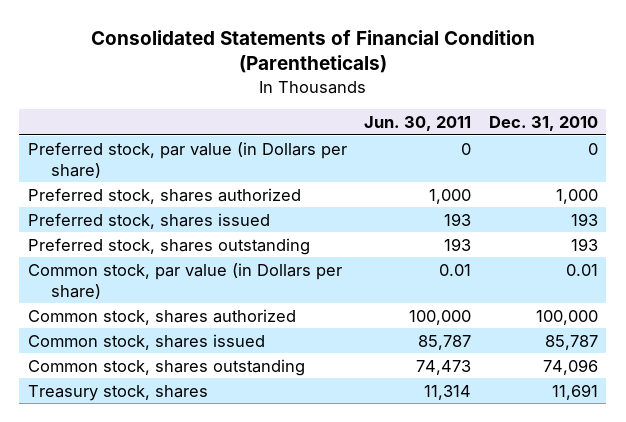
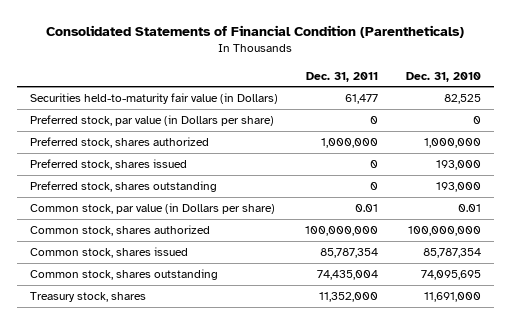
- | Jun. 30, 2011 | Dec. 31, 2010
+ | Dec. 31, 2011 | Dec. 31, 2010
+ Securities held-to-maturity fair value (in Dollars) | 61,477 | 82,525
- Preferred stock, shares authorized | 1,000 | 1,000
- Preferred stock, shares issued | 193 | 193
- Preferred stock, shares outstanding | 193 | 193
+ Preferred stock, shares authorized | 1,000,000 | 1,000,000
+ Preferred stock, shares issued | 0 | 193,000
+ Preferred stock, shares outstanding | 0 | 193,000
- Common stock, shares authorized | 100,000 | 100,000
- Common stock, shares issued | 85,787 | 85,787
- Common stock, shares outstanding | 74,473 | 74,096
- Treasury stock, shares | 11,314 | 11,691
+ Common stock, shares authorized | 100,000,000 | 100,000,000
+ Common stock, shares issued | 85,787,354 | 85,787,354
+ Common stock, shares outstanding | 74,435,004 | 74,095,695
+ Treasury stock, shares | 11,352,000 | 11,691,000

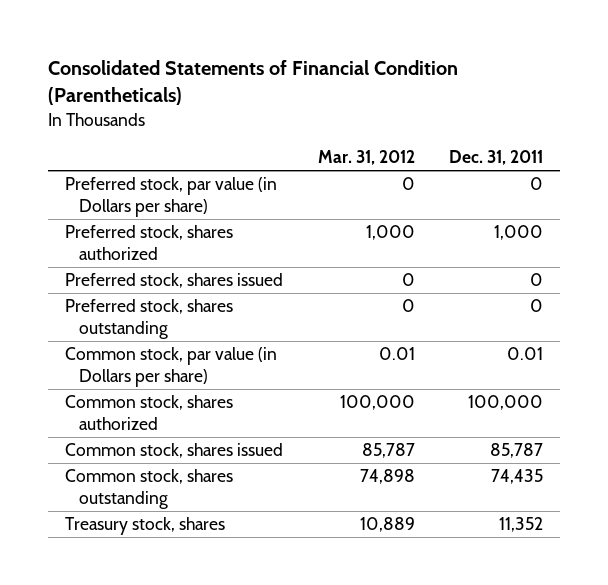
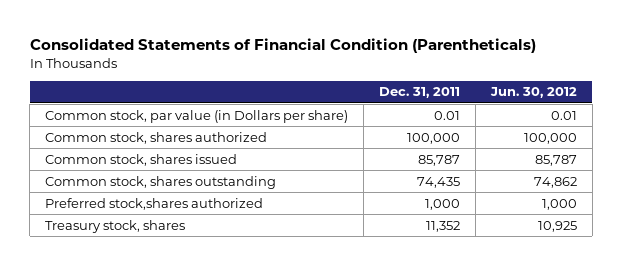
- | Mar. 31, 2012 | Dec. 31, 2011
+ | Dec. 31, 2011 | Jun. 30, 2012
- Preferred stock, par value (in Dollars per share) | 0 | 0
- Preferred stock, shares authorized | 1,000 | 1,000
- Preferred stock, shares issued | 0 | 0
- Preferred stock, shares outstanding | 0 | 0
+ Preferred stock,shares authorized | 1,000 | 1,000

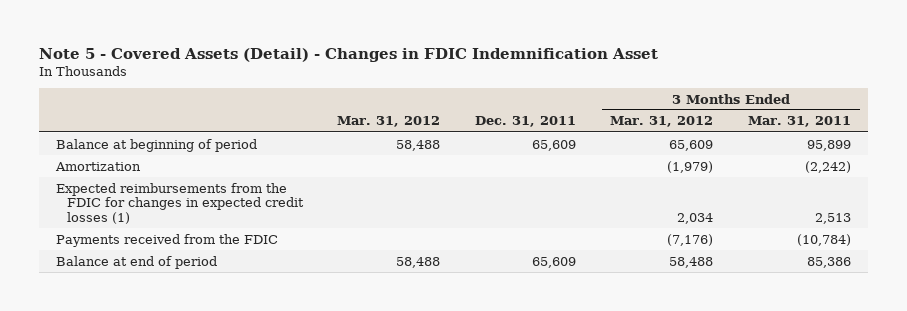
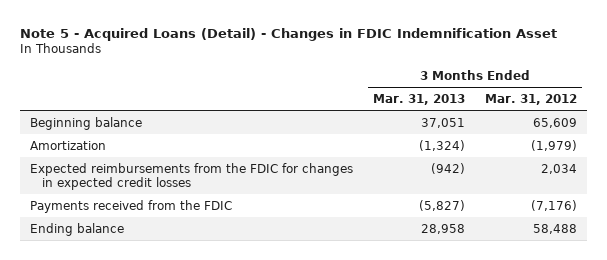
- Note 5 - Covered Assets (Detail) - Changes in FDIC Indemnification Asset
+ Note 5 - Acquired Loans (Detail) - Changes in FDIC Indemnification Asset
- | Mar. 31, 2012 | Dec. 31, 2011 | 3 Months Ended Mar. 31, 2012 | 3 Months Ended Mar. 31, 2011
+ | 3 Months Ended Mar. 31, 2013 | 3 Months Ended Mar. 31, 2012
- Balance at beginning of period | 58,488 | 65,609 | 65,609 | 95,899
+ Beginning balance | 37,051 | 65,609
- Expected reimbursements from the FDIC for changes in expected credit losses (1) | | | 2,034 | 2,513
+ Expected reimbursements from the FDIC for changes in expected credit losses | (942) | 2,034
- Balance at end of period | 58,488 | 65,609 | 58,488 | 85,386
+ Ending balance | 28,958 | 58,488

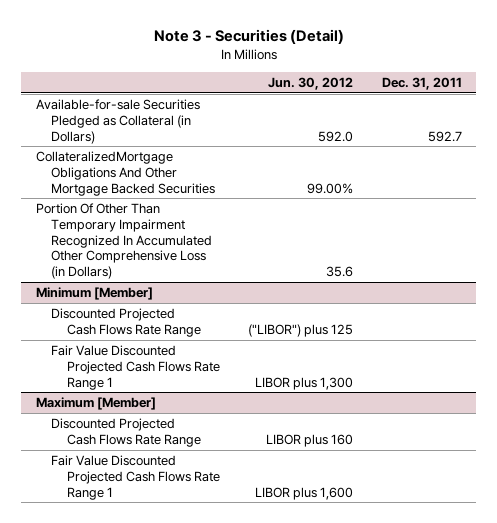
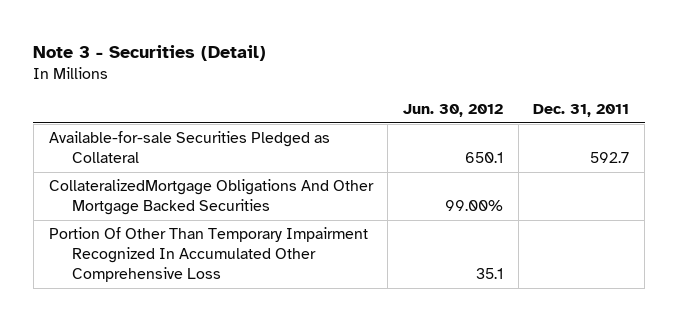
- Available-for-sale Securities Pledged as Collateral (in Dollars) | 592.0 | 592.7
+ Available-for-sale Securities Pledged as Collateral | 650.1 | 592.7
- Portion Of Other Than Temporary Impairment Recognized In Accumulated Other Comprehensive Loss (in Dollars) | 35.6 |
- Minimum [Member]
- Discounted Projected Cash Flows Rate Range | ("LIBOR") plus 125 |
- Fair Value Discounted Projected Cash Flows Rate Range 1 | LIBOR plus 1,300 |
- Maximum [Member]
- Discounted Projected Cash Flows Rate Range | LIBOR plus 160 |
- Fair Value Discounted Projected Cash Flows Rate Range 1 | LIBOR plus 1,600 |
+ Portion Of Other Than Temporary Impairment Recognized In Accumulated Other Comprehensive Loss | 35.1 |

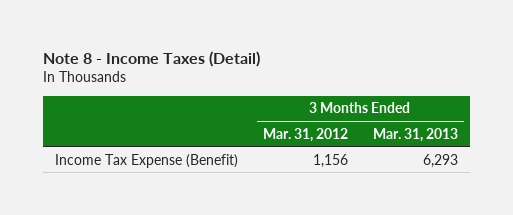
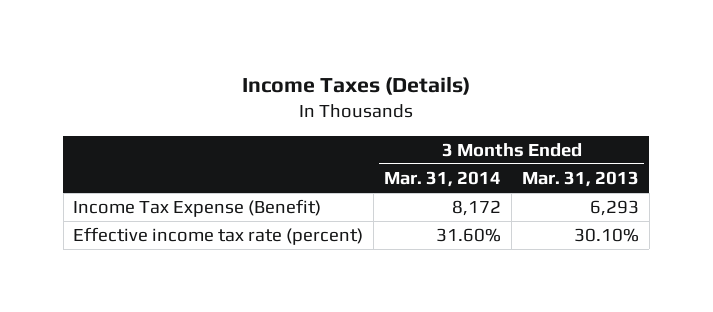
- Note 8 - Income Taxes (Detail)
+ Income Taxes (Details)
- | 3 Months Ended Mar. 31, 2012 | 3 Months Ended Mar. 31, 2013
+ | 3 Months Ended Mar. 31, 2014 | 3 Months Ended Mar. 31, 2013
+ Effective income tax rate (percent) | 31.60% | 30.10%

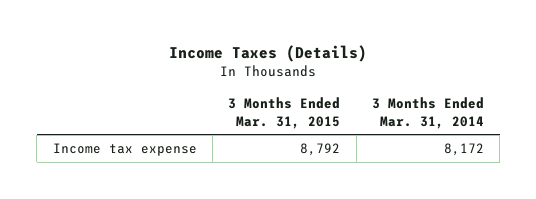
- | 3 Months Ended Mar. 31, 2014 | 3 Months Ended Mar. 31, 2013
+ | 3 Months Ended Mar. 31, 2015 | 3 Months Ended Mar. 31, 2014
- Income Tax Expense (Benefit) | 8,172 | 6,293
- Effective income tax rate (percent) | 31.60% | 30.10%
+ Income tax expense | 8,792 | 8,172

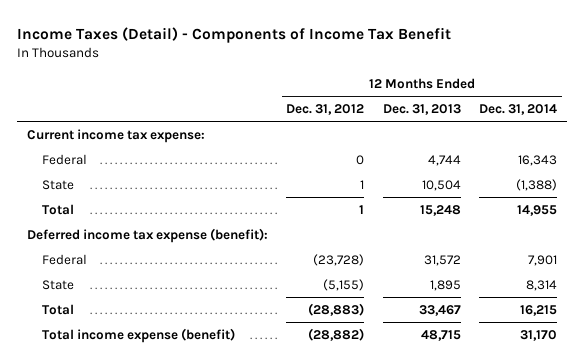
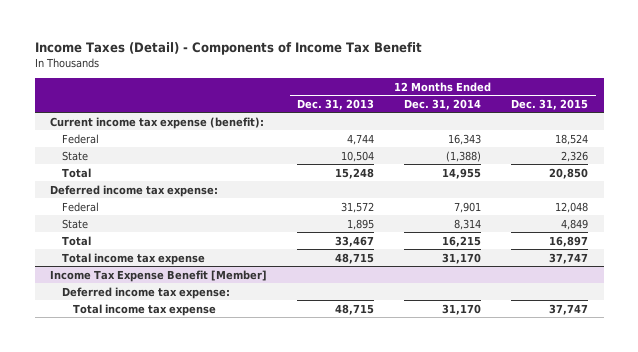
- | 12 Months Ended Dec. 31, 2012 | 12 Months Ended Dec. 31, 2013 | 12 Months Ended Dec. 31, 2014
+ | 12 Months Ended Dec. 31, 2013 | 12 Months Ended Dec. 31, 2014 | 12 Months Ended Dec. 31, 2015
- Current income tax expense:
+ Current income tax expense (benefit):
- Deferred income tax expense (benefit):
+ Deferred income tax expense:
- Total income expense (benefit) | (28,882) | 48,715 | 31,170
+ Total income tax expense | 48,715 | 31,170 | 37,747
+ Income Tax Expense Benefit [Member]
+ Deferred income tax expense:
+ Total income tax expense | 48,715 | 31,170 | 37,747

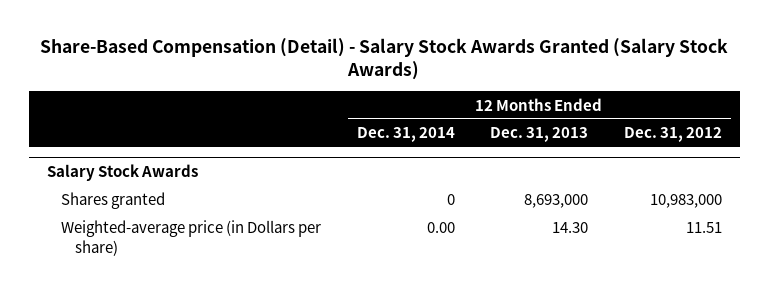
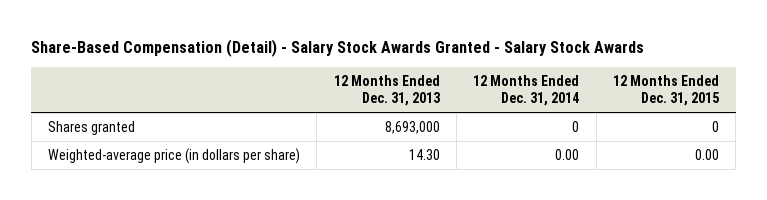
- Share-Based Compensation (Detail) - Salary Stock Awards Granted (Salary Stock Awards)
+ Share-Based Compensation (Detail) - Salary Stock Awards Granted - Salary Stock Awards
- | 12 Months Ended Dec. 31, 2014 | 12 Months Ended Dec. 31, 2013 | 12 Months Ended Dec. 31, 2012
+ | 12 Months Ended Dec. 31, 2013 | 12 Months Ended Dec. 31, 2014 | 12 Months Ended Dec. 31, 2015
- Salary Stock Awards
- Weighted-average price (in Dollars per share) | 0.00 | 14.30 | 11.51
+ Weighted-average price (in dollars per share) | 14.30 | 0.00 | 0.00

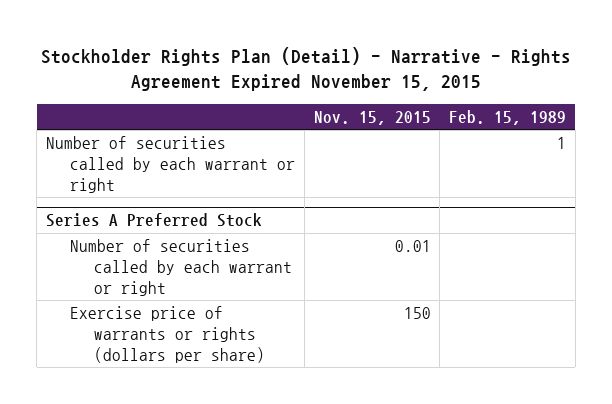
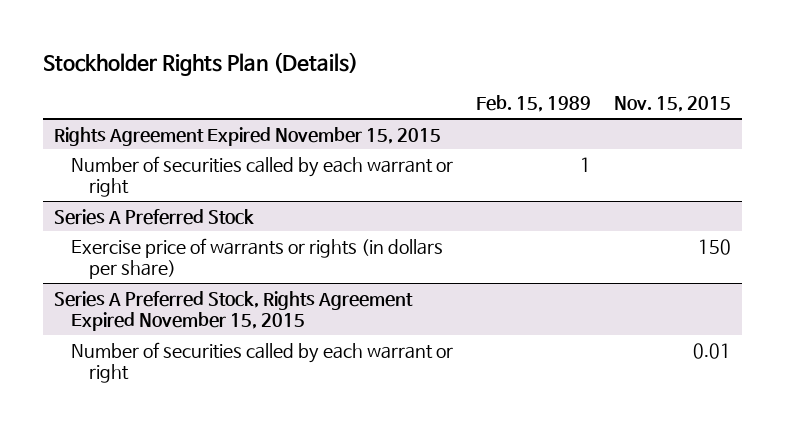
- Stockholder Rights Plan (Detail) - Narrative - Rights Agreement Expired November 15, 2015
+ Stockholder Rights Plan (Details)
- | Nov. 15, 2015 | Feb. 15, 1989
+ | Feb. 15, 1989 | Nov. 15, 2015
+ Rights Agreement Expired November 15, 2015
@ Series A Preferred Stock
+ Exercise price of warrants or rights (in dollars per share) | | 150
+ Series A Preferred Stock, Rights Agreement Expired November 15, 2015
@ Series A Preferred Stock
- Exercise price of warrants or rights (dollars per share) | 150 |

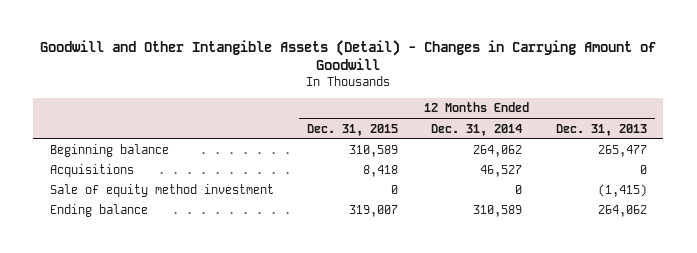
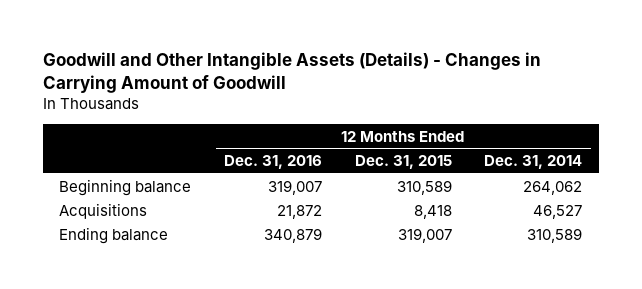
- Goodwill and Other Intangible Assets (Detail) - Changes in Carrying Amount of Goodwill
+ Goodwill and Other Intangible Assets (Details) - Changes in Carrying Amount of Goodwill
- | 12 Months Ended Dec. 31, 2015 | 12 Months Ended Dec. 31, 2014 | 12 Months Ended Dec. 31, 2013
+ | 12 Months Ended Dec. 31, 2016 | 12 Months Ended Dec. 31, 2015 | 12 Months Ended Dec. 31, 2014
- Sale of equity method investment | 0 | 0 | (1,415)

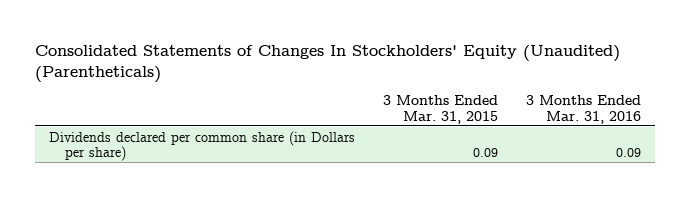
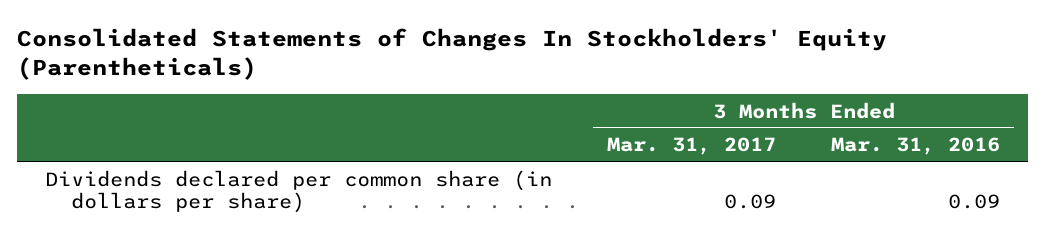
- Consolidated Statements of Changes In Stockholders' Equity (Unaudited) (Parentheticals)
+ Consolidated Statements of Changes In Stockholders' Equity (Parentheticals)
- | 3 Months Ended Mar. 31, 2015 | 3 Months Ended Mar. 31, 2016
+ | 3 Months Ended Mar. 31, 2017 | 3 Months Ended Mar. 31, 2016
- Dividends declared per common share (in Dollars per share) | 0.09 | 0.09
+ Dividends declared per common share (in dollars per share) | 0.09 | 0.09

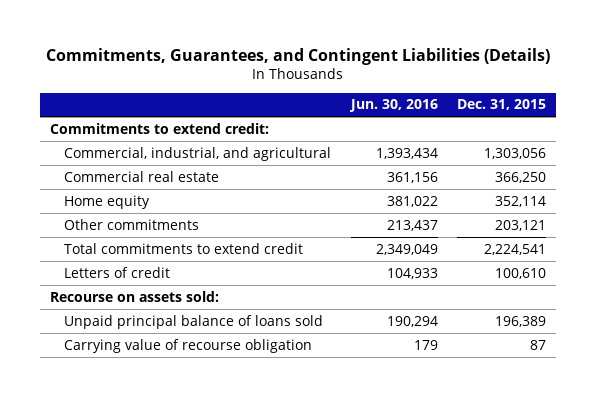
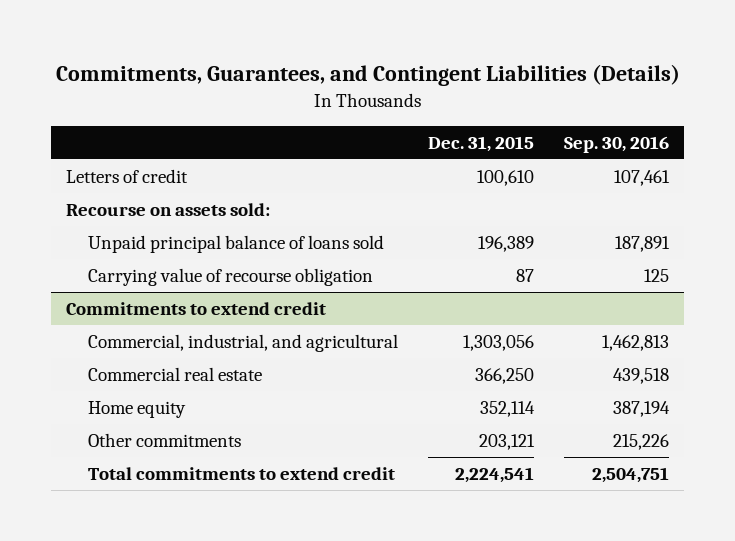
- | Jun. 30, 2016 | Dec. 31, 2015
+ | Dec. 31, 2015 | Sep. 30, 2016
- Commitments to extend credit:
moved up: Letters of credit | 100,610 | 107,461
moved up: Recourse on assets sold:
moved up: Unpaid principal balance of loans sold | 196,389 | 187,891
moved up: Carrying value of recourse obligation | 87 | 125
+ Commitments to extend credit

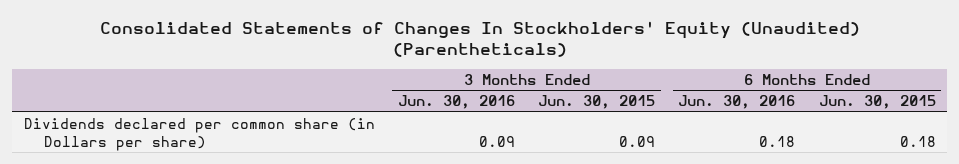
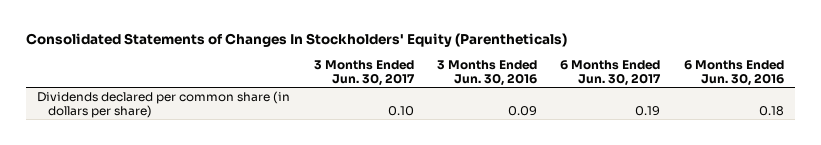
- Consolidated Statements of Changes In Stockholders' Equity (Unaudited) (Parentheticals)
+ Consolidated Statements of Changes In Stockholders' Equity (Parentheticals)
- | 3 Months Ended Jun. 30, 2016 | 3 Months Ended Jun. 30, 2015 | 6 Months Ended Jun. 30, 2016 | 6 Months Ended Jun. 30, 2015
+ | 3 Months Ended Jun. 30, 2017 | 3 Months Ended Jun. 30, 2016 | 6 Months Ended Jun. 30, 2017 | 6 Months Ended Jun. 30, 2016
- Dividends declared per common share (in Dollars per share) | 0.09 | 0.09 | 0.18 | 0.18
+ Dividends declared per common share (in dollars per share) | 0.10 | 0.09 | 0.19 | 0.18

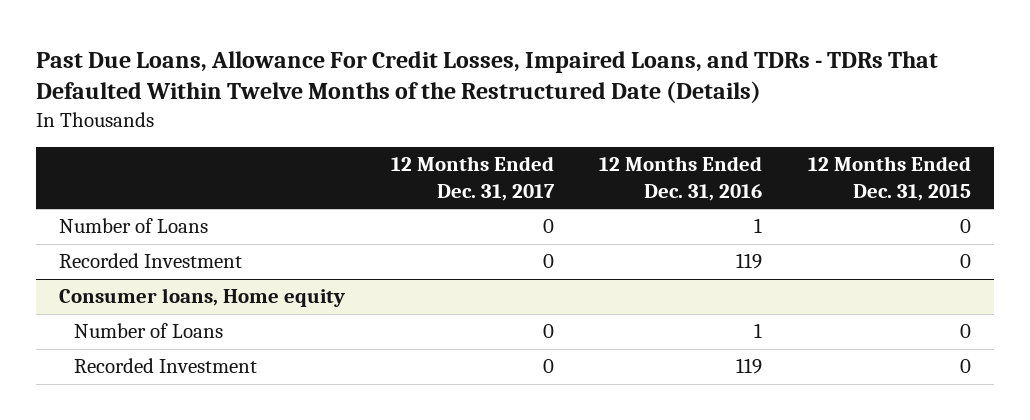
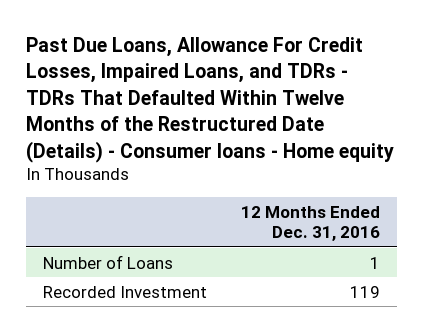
- Past Due Loans, Allowance For Credit Losses, Impaired Loans, and TDRs - TDRs That Defaulted Within Twelve Months of the Restructured Date (Details)
+ Past Due Loans, Allowance For Credit Losses, Impaired Loans, and TDRs - TDRs That Defaulted Within Twelve Months of the Restructured Date (Details) - Consumer loans - Home equity
- | 12 Months Ended Dec. 31, 2017 | 12 Months Ended Dec. 31, 2016 | 12 Months Ended Dec. 31, 2015
+ | 12 Months Ended Dec. 31, 2016
- Consumer loans, Home equity
- Number of Loans | 0 | 1 | 0
- Recorded Investment | 0 | 119 | 0

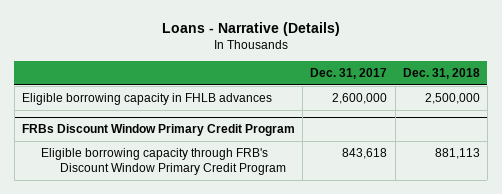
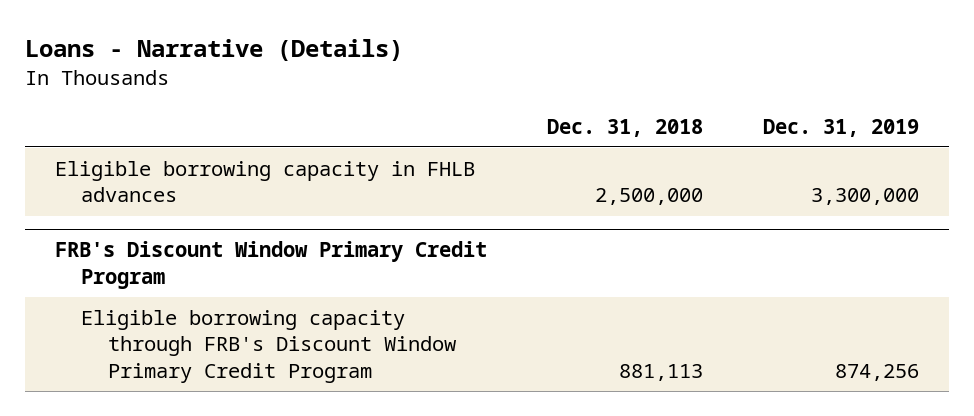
- | Dec. 31, 2017 | Dec. 31, 2018
+ | Dec. 31, 2018 | Dec. 31, 2019
- FRBs Discount Window Primary Credit Program
+ FRB's Discount Window Primary Credit Program

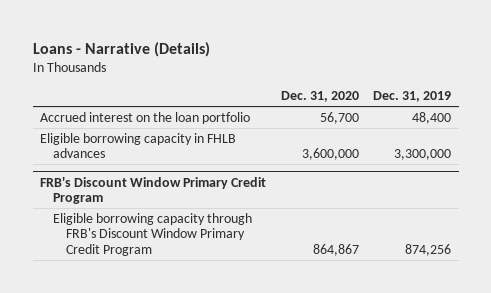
- | Dec. 31, 2018 | Dec. 31, 2019
+ | Dec. 31, 2020 | Dec. 31, 2019
+ Accrued interest on the loan portfolio | 56,700 | 48,400

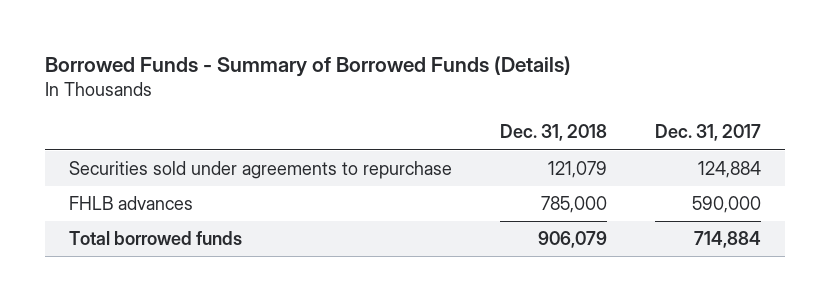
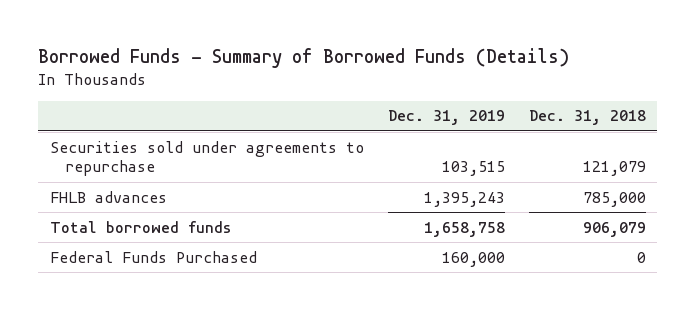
- | Dec. 31, 2018 | Dec. 31, 2017
+ | Dec. 31, 2019 | Dec. 31, 2018
+ Federal Funds Purchased | 160,000 | 0

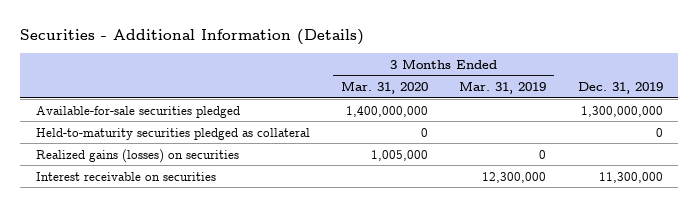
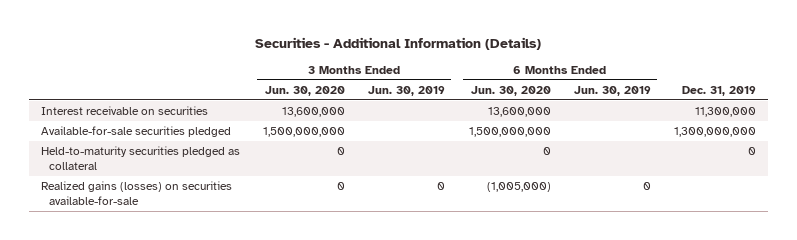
- | 3 Months Ended Mar. 31, 2020 | 3 Months Ended Mar. 31, 2019 | Dec. 31, 2019
+ | 3 Months Ended Jun. 30, 2020 | 3 Months Ended Jun. 30, 2019 | 6 Months Ended Jun. 30, 2020 | 6 Months Ended Jun. 30, 2019 | Dec. 31, 2019
moved up: Interest receivable on securities | 13,600,000 | | 13,600,000 | | 11,300,000
- Realized gains (losses) on securities | 1,005,000 | 0 |
+ Realized gains (losses) on securities available-for-sale | 0 | 0 | (1,005,000) | 0 |

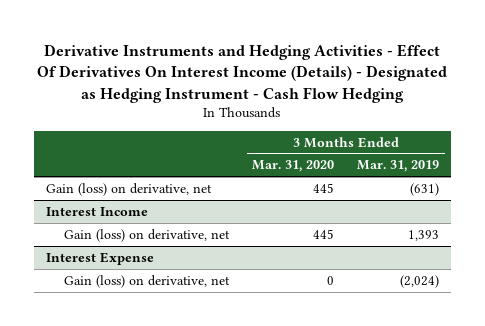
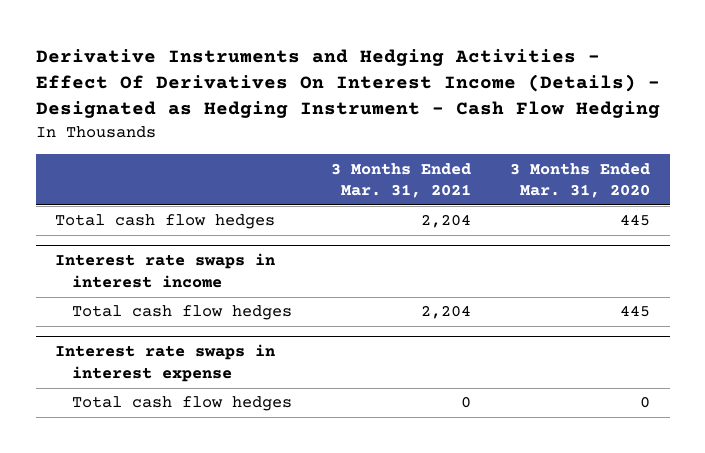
- | 3 Months Ended Mar. 31, 2020 | 3 Months Ended Mar. 31, 2019
+ | 3 Months Ended Mar. 31, 2021 | 3 Months Ended Mar. 31, 2020
- Gain (loss) on derivative, net | 445 | (631)
- Interest Income
- Gain (loss) on derivative, net | 445 | 1,393
- Interest Expense
- Gain (loss) on derivative, net | 0 | (2,024)
+ Total cash flow hedges | 2,204 | 445
+ Interest rate swaps in interest income
+ Total cash flow hedges | 2,204 | 445
+ Interest rate swaps in interest expense
+ Total cash flow hedges | 0 | 0

